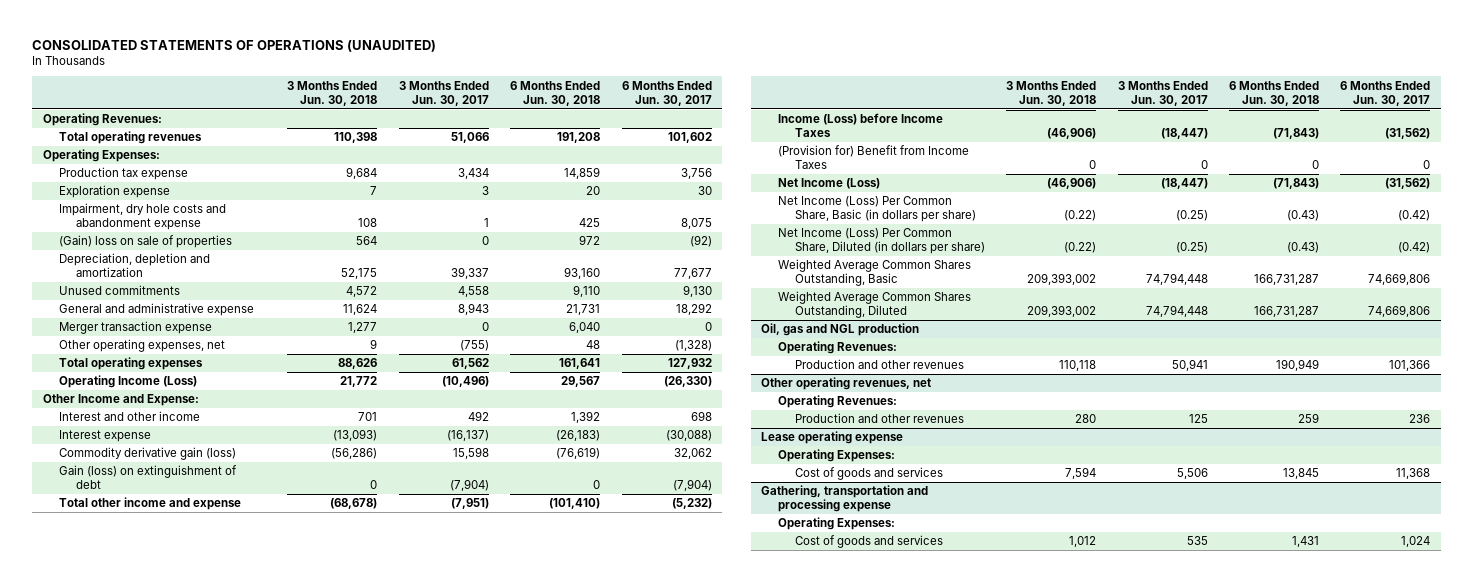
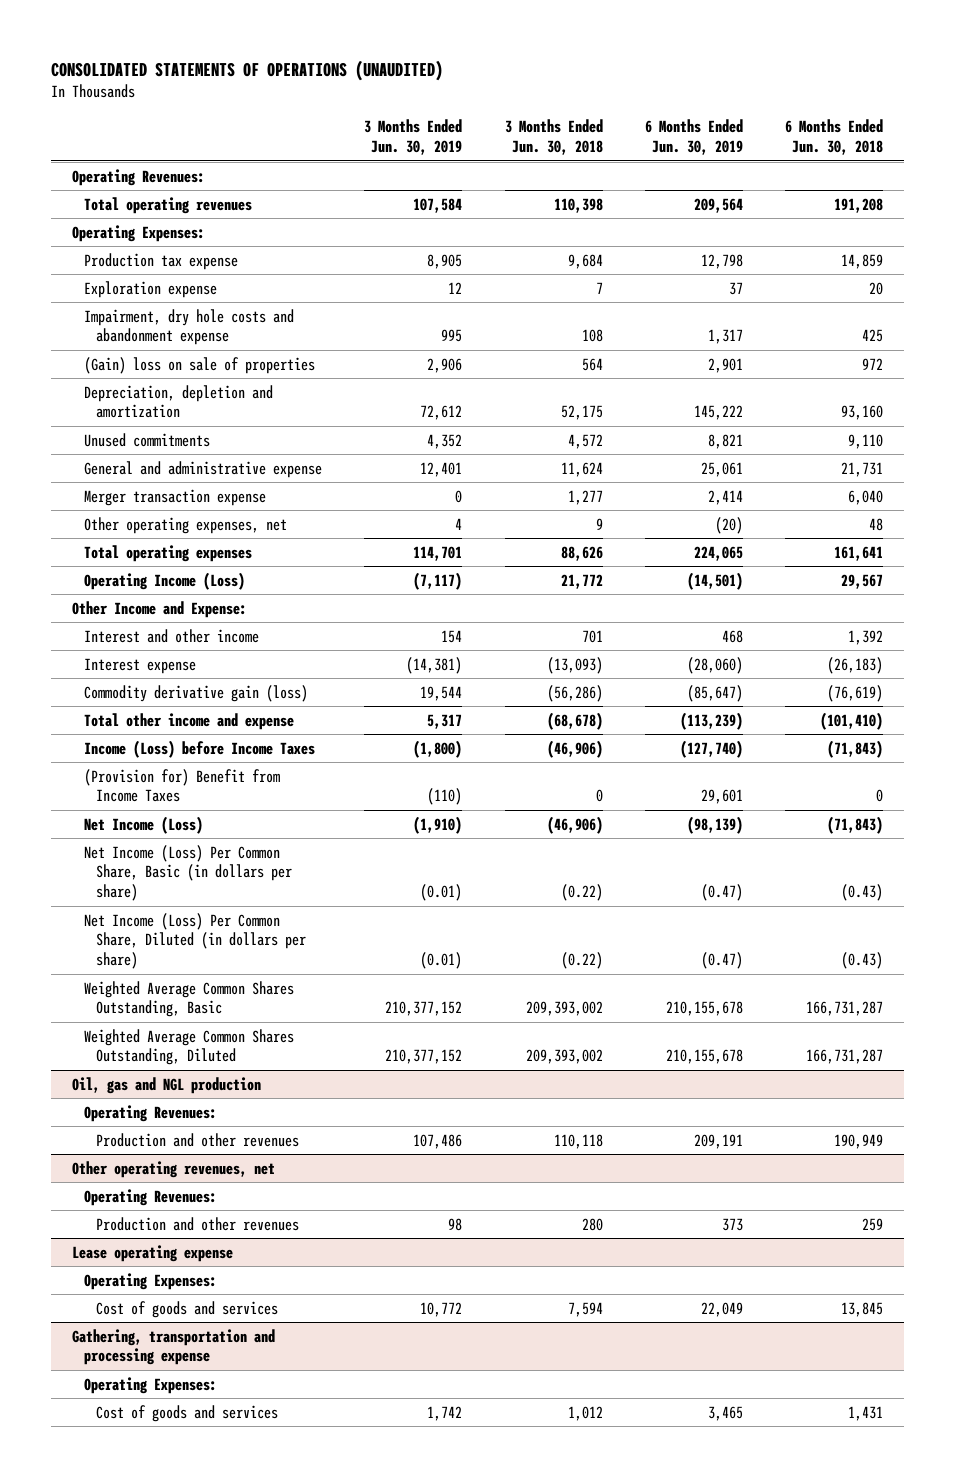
- | 3 Months Ended Jun. 30, 2018 | 3 Months Ended Jun. 30, 2017 | 6 Months Ended Jun. 30, 2018 | 6 Months Ended Jun. 30, 2017
+ | 3 Months Ended Jun. 30, 2019 | 3 Months Ended Jun. 30, 2018 | 6 Months Ended Jun. 30, 2019 | 6 Months Ended Jun. 30, 2018
- Gain (loss) on extinguishment of debt | 0 | (7,904) | 0 | (7,904)

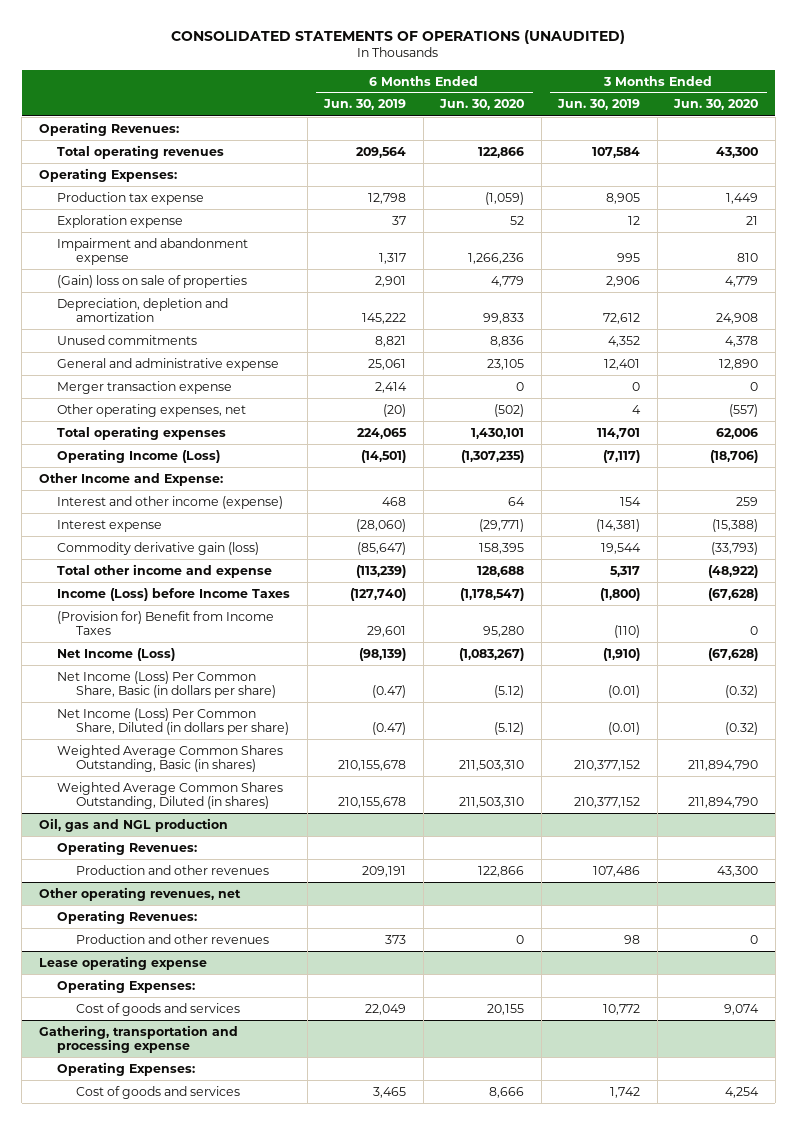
- | 3 Months Ended Jun. 30, 2019 | 3 Months Ended Jun. 30, 2018 | 6 Months Ended Jun. 30, 2019 | 6 Months Ended Jun. 30, 2018
+ | 6 Months Ended Jun. 30, 2019 | 6 Months Ended Jun. 30, 2020 | 3 Months Ended Jun. 30, 2019 | 3 Months Ended Jun. 30, 2020
- Impairment, dry hole costs and abandonment expense | 995 | 108 | 1,317 | 425
+ Impairment and abandonment expense | 1,317 | 1,266,236 | 995 | 810
- Interest and other income | 154 | 701 | 468 | 1,392
+ Interest and other income (expense) | 468 | 64 | 154 | 259
- Weighted Average Common Shares Outstanding, Basic | 210,377,152 | 209,393,002 | 210,155,678 | 166,731,287
- Weighted Average Common Shares Outstanding, Diluted | 210,377,152 | 209,393,002 | 210,155,678 | 166,731,287
+ Weighted Average Common Shares Outstanding, Basic (in shares) | 210,155,678 | 211,503,310 | 210,377,152 | 211,894,790
+ Weighted Average Common Shares Outstanding, Diluted (in shares) | 210,155,678 | 211,503,310 | 210,377,152 | 211,894,790

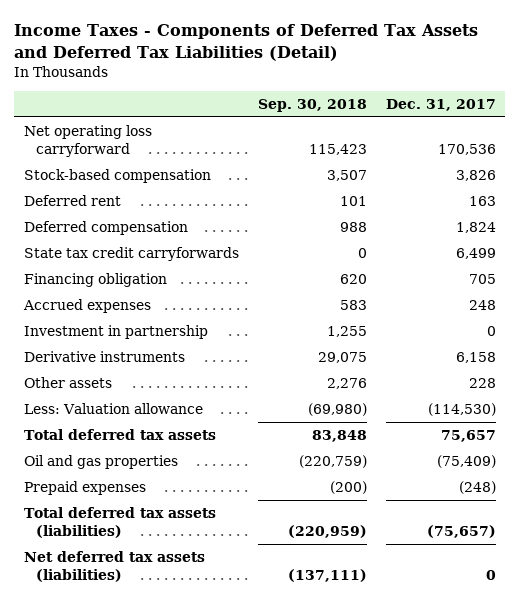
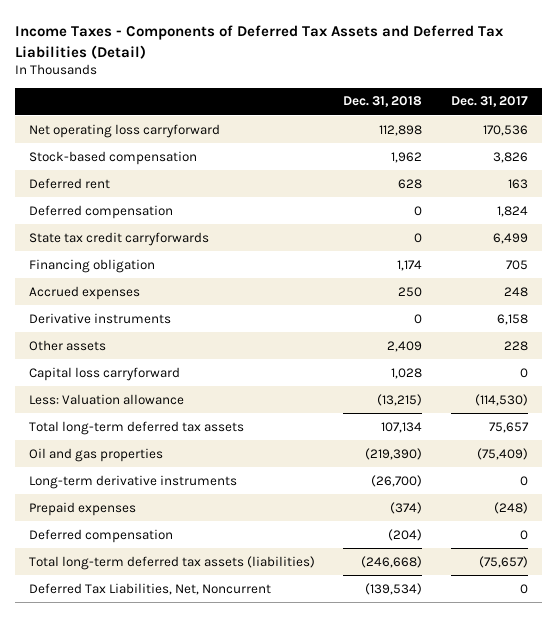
- | Sep. 30, 2018 | Dec. 31, 2017
+ | Dec. 31, 2018 | Dec. 31, 2017
- Investment in partnership | 1,255 | 0
+ Capital loss carryforward | 1,028 | 0
- Total deferred tax assets | 83,848 | 75,657
+ Total long-term deferred tax assets | 107,134 | 75,657
+ Long-term derivative instruments | (26,700) | 0
- Total deferred tax assets (liabilities) | (220,959) | (75,657)
- Net deferred tax assets (liabilities) | (137,111) | 0
+ Deferred compensation | (204) | 0
+ Total long-term deferred tax assets (liabilities) | (246,668) | (75,657)
+ Deferred Tax Liabilities, Net, Noncurrent | (139,534) | 0

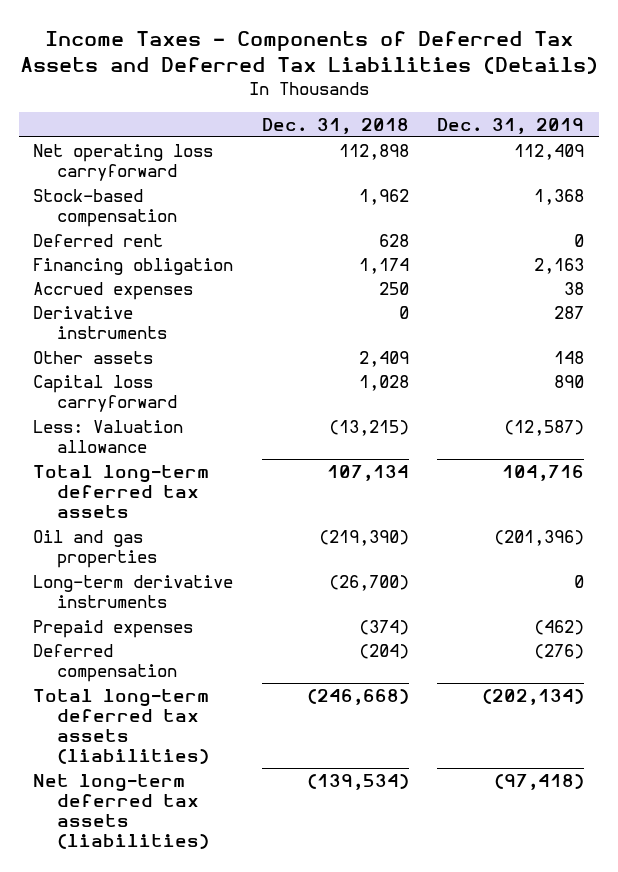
- Income Taxes - Components of Deferred Tax Assets and Deferred Tax Liabilities (Detail)
+ Income Taxes - Components of Deferred Tax Assets and Deferred Tax Liabilities (Details)
- | Dec. 31, 2018 | Dec. 31, 2017
+ | Dec. 31, 2018 | Dec. 31, 2019
- Deferred compensation | 0 | 1,824
- State tax credit carryforwards | 0 | 6,499
- Deferred Tax Liabilities, Net, Noncurrent | (139,534) | 0
+ Net long-term deferred tax assets (liabilities) | (139,534) | (97,418)

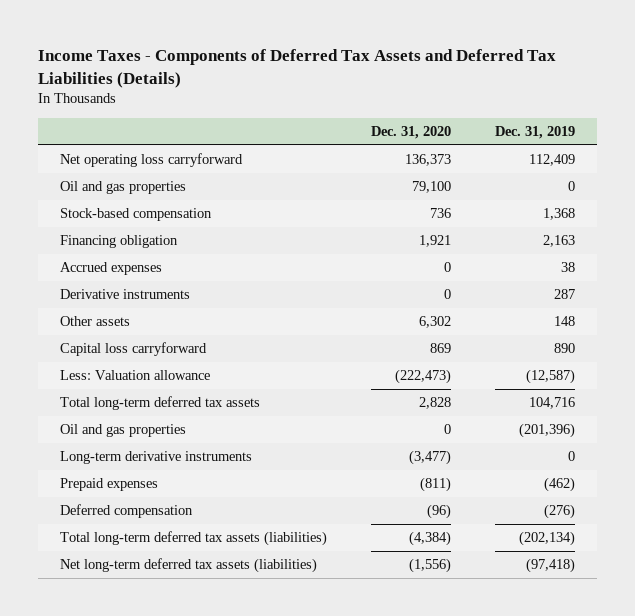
- | Dec. 31, 2018 | Dec. 31, 2019
+ | Dec. 31, 2020 | Dec. 31, 2019
+ Oil and gas properties | 79,100 | 0
- Deferred rent | 628 | 0

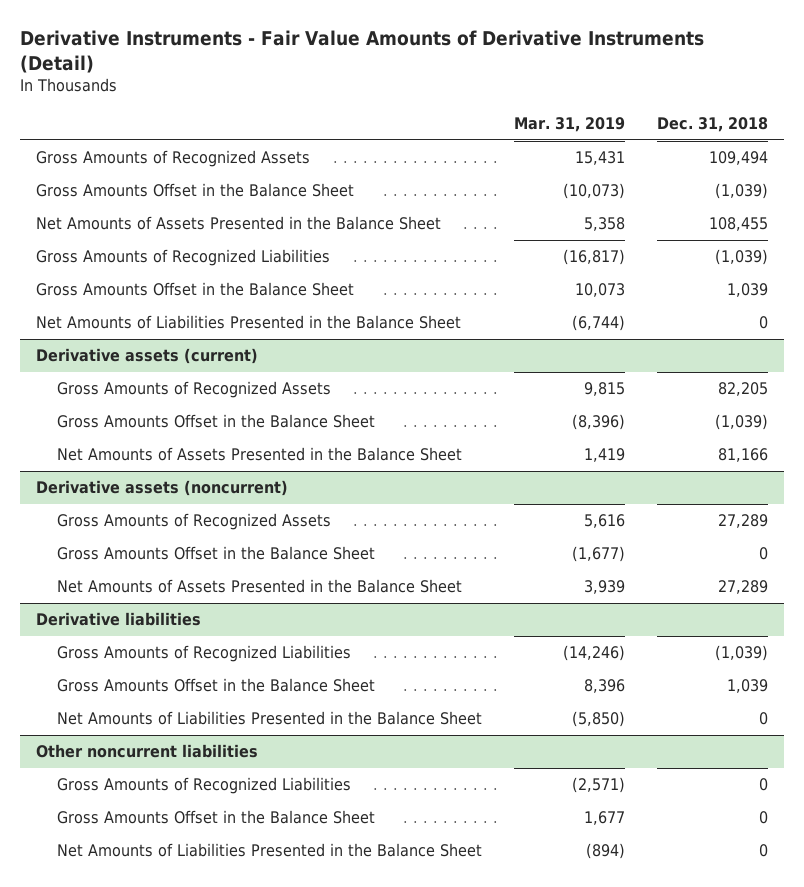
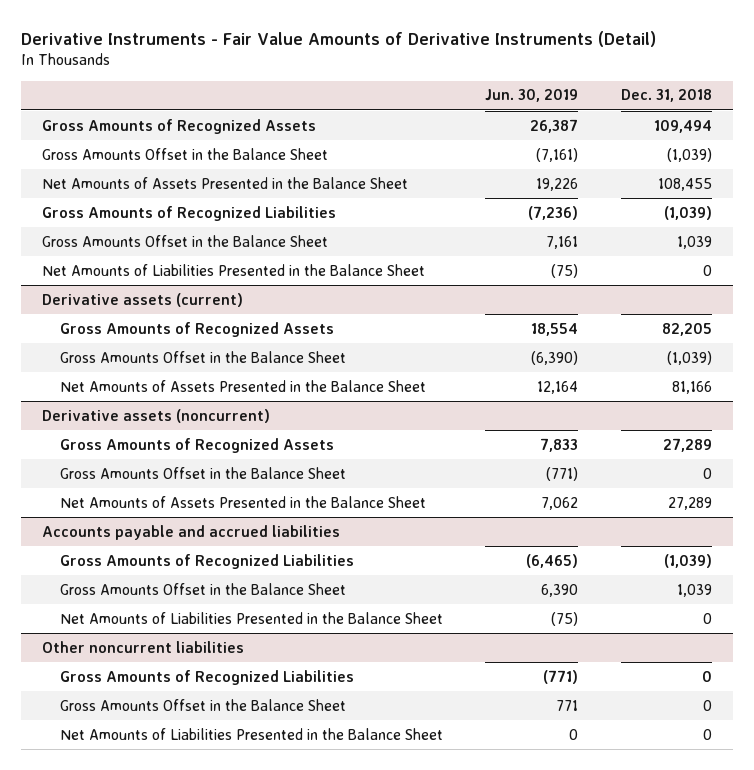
- | Mar. 31, 2019 | Dec. 31, 2018
+ | Jun. 30, 2019 | Dec. 31, 2018
- Derivative liabilities
+ Accounts payable and accrued liabilities

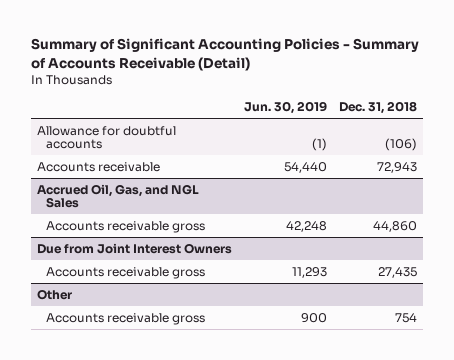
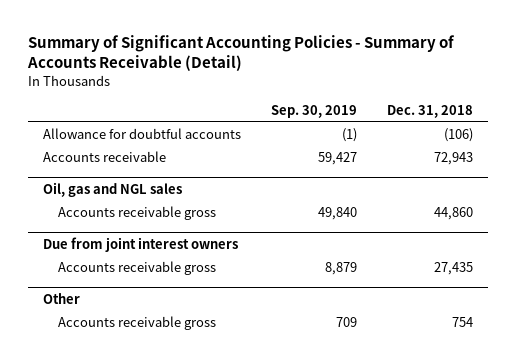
- | Jun. 30, 2019 | Dec. 31, 2018
+ | Sep. 30, 2019 | Dec. 31, 2018
- Accrued Oil, Gas, and NGL Sales
+ Oil, gas and NGL sales
- Due from Joint Interest Owners
+ Due from joint interest owners

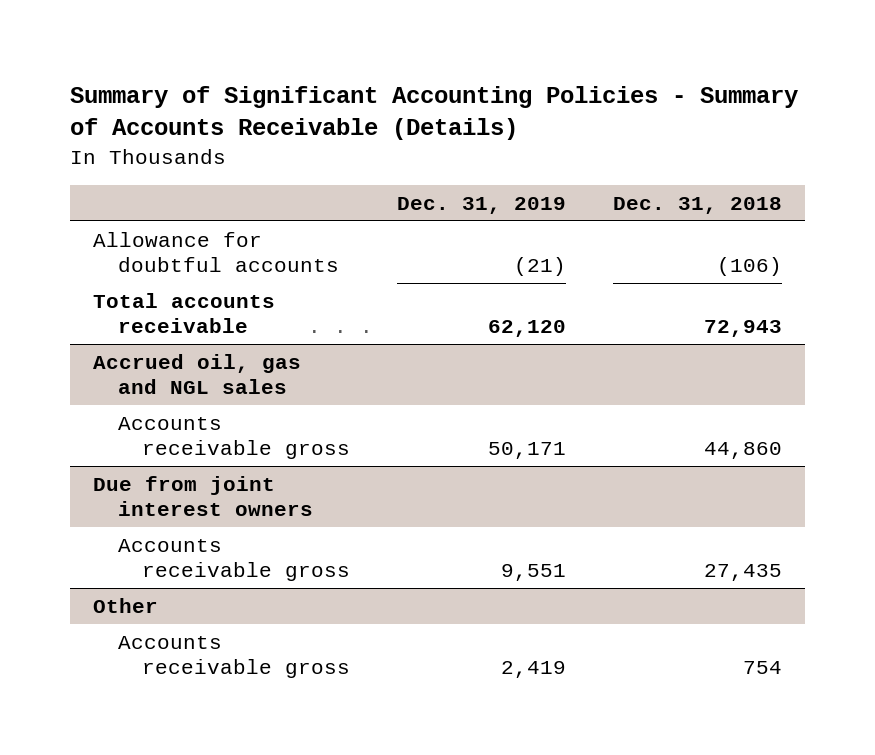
- Summary of Significant Accounting Policies - Summary of Accounts Receivable (Detail)
+ Summary of Significant Accounting Policies - Summary of Accounts Receivable (Details)
- | Sep. 30, 2019 | Dec. 31, 2018
+ | Dec. 31, 2019 | Dec. 31, 2018
- Accounts receivable | 59,427 | 72,943
- Oil, gas and NGL sales
+ Total accounts receivable | 62,120 | 72,943
+ Accrued oil, gas and NGL sales

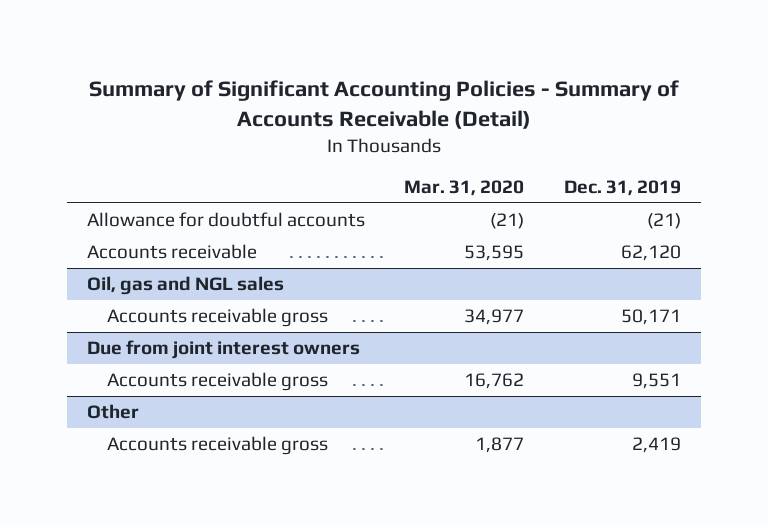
- Summary of Significant Accounting Policies - Summary of Accounts Receivable (Details)
+ Summary of Significant Accounting Policies - Summary of Accounts Receivable (Detail)
- | Dec. 31, 2019 | Dec. 31, 2018
+ | Mar. 31, 2020 | Dec. 31, 2019
- Total accounts receivable | 62,120 | 72,943
- Accrued oil, gas and NGL sales
+ Accounts receivable | 53,595 | 62,120
+ Oil, gas and NGL sales

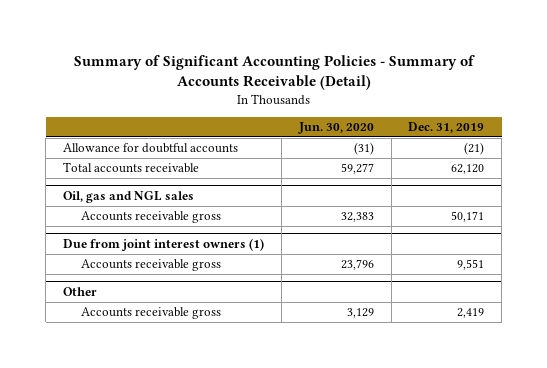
- | Mar. 31, 2020 | Dec. 31, 2019
+ | Jun. 30, 2020 | Dec. 31, 2019
- Accounts receivable | 53,595 | 62,120
+ Total accounts receivable | 59,277 | 62,120
- Due from joint interest owners
+ Due from joint interest owners (1)

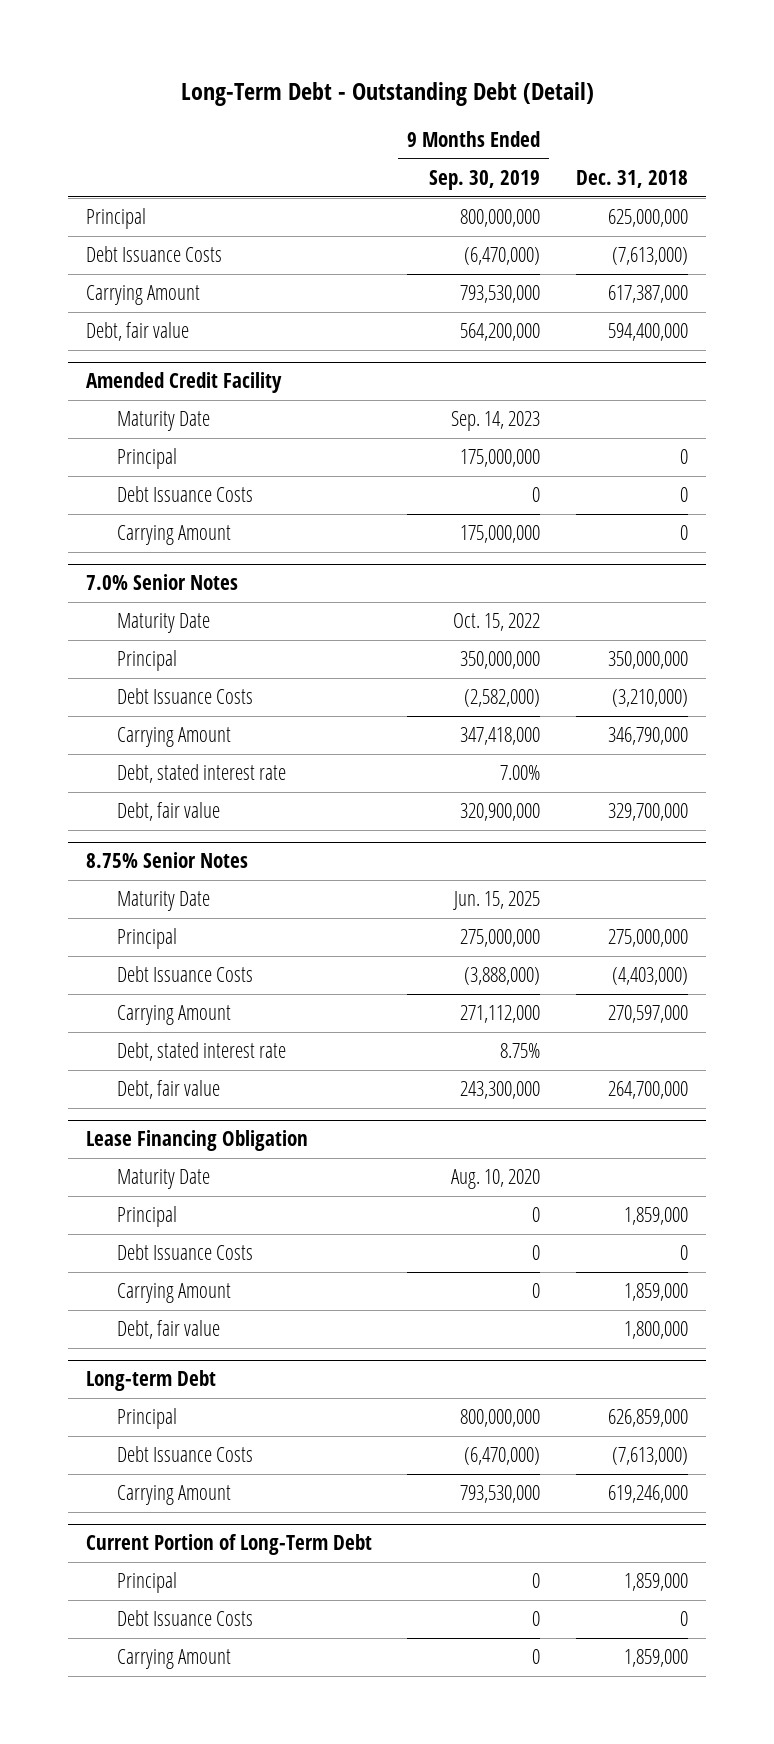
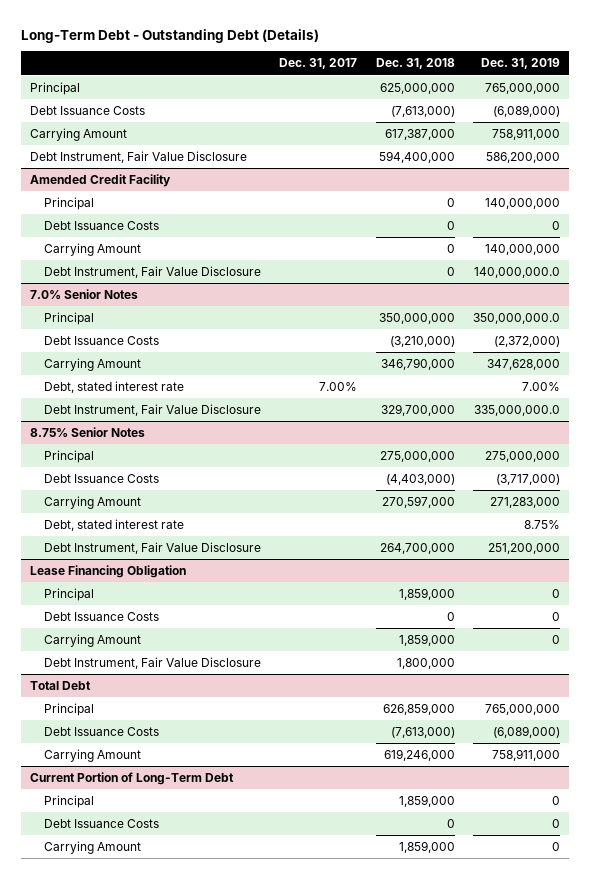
- Long-Term Debt - Outstanding Debt (Detail)
+ Long-Term Debt - Outstanding Debt (Details)
- | 9 Months Ended Sep. 30, 2019 | Dec. 31, 2018
+ | Dec. 31, 2017 | Dec. 31, 2018 | Dec. 31, 2019
- Debt, fair value | 564,200,000 | 594,400,000
+ Debt Instrument, Fair Value Disclosure | | 594,400,000 | 586,200,000
@ Amended Credit Facility
- Maturity Date | Sep. 14, 2023 |
+ Debt Instrument, Fair Value Disclosure | | 0 | 140,000,000.0
@ 7.0% Senior Notes
- Maturity Date | Oct. 15, 2022 |
- Debt, fair value | 320,900,000 | 329,700,000
+ Debt Instrument, Fair Value Disclosure | | 329,700,000 | 335,000,000.0
@ 8.75% Senior Notes
- Maturity Date | Jun. 15, 2025 |
- Debt, fair value | 243,300,000 | 264,700,000
+ Debt Instrument, Fair Value Disclosure | | 264,700,000 | 251,200,000
@ Lease Financing Obligation
- Maturity Date | Aug. 10, 2020 |
- Debt, fair value | | 1,800,000
- Long-term Debt
@ Lease Financing Obligation
+ Debt Instrument, Fair Value Disclosure | | 1,800,000 |
+ Total Debt

